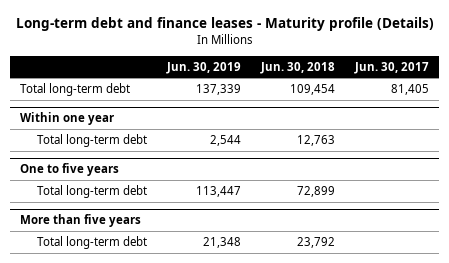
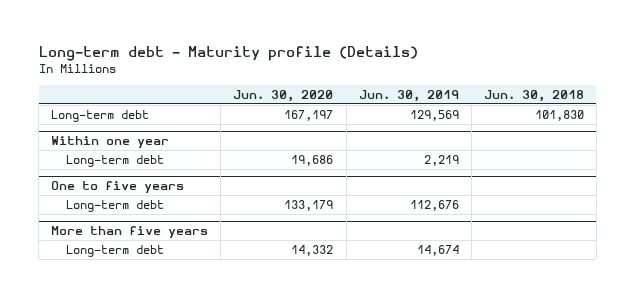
- Long-term debt and finance leases - Maturity profile (Details)
+ Long-term debt - Maturity profile (Details)
- | Jun. 30, 2019 | Jun. 30, 2018 | Jun. 30, 2017
+ | Jun. 30, 2020 | Jun. 30, 2019 | Jun. 30, 2018
- Total long-term debt | 137,339 | 109,454 | 81,405
+ Long-term debt | 167,197 | 129,569 | 101,830
@ Within one year
- Total long-term debt | 2,544 | 12,763 |
+ Long-term debt | 19,686 | 2,219 |
@ One to five years
- Total long-term debt | 113,447 | 72,899 |
+ Long-term debt | 133,179 | 112,676 |
@ More than five years
- Total long-term debt | 21,348 | 23,792 |
+ Long-term debt | 14,332 | 14,674 |

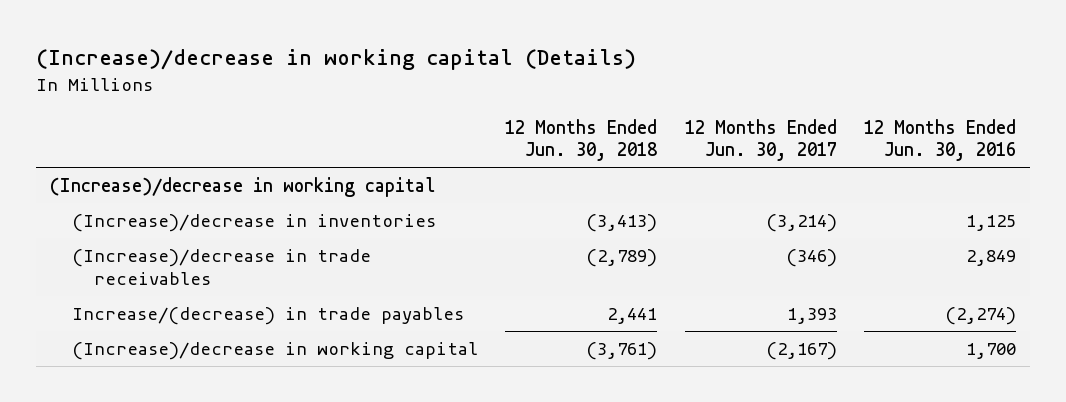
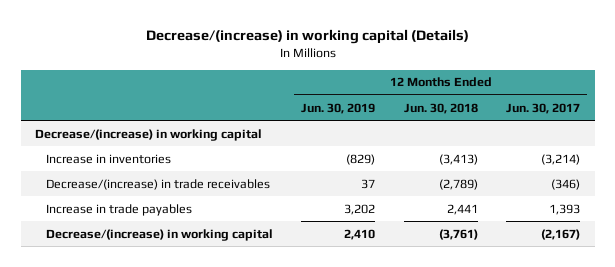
- (Increase)/decrease in working capital (Details)
+ Decrease/(increase) in working capital (Details)
- | 12 Months Ended Jun. 30, 2018 | 12 Months Ended Jun. 30, 2017 | 12 Months Ended Jun. 30, 2016
+ | 12 Months Ended Jun. 30, 2019 | 12 Months Ended Jun. 30, 2018 | 12 Months Ended Jun. 30, 2017
- (Increase)/decrease in working capital
- (Increase)/decrease in inventories | (3,413) | (3,214) | 1,125
- (Increase)/decrease in trade receivables | (2,789) | (346) | 2,849
- Increase/(decrease) in trade payables | 2,441 | 1,393 | (2,274)
- (Increase)/decrease in working capital | (3,761) | (2,167) | 1,700
+ Decrease/(increase) in working capital
+ Increase in inventories | (829) | (3,413) | (3,214)
+ Decrease/(increase) in trade receivables | 37 | (2,789) | (346)
+ Increase in trade payables | 3,202 | 2,441 | 1,393
+ Decrease/(increase) in working capital | 2,410 | (3,761) | (2,167)

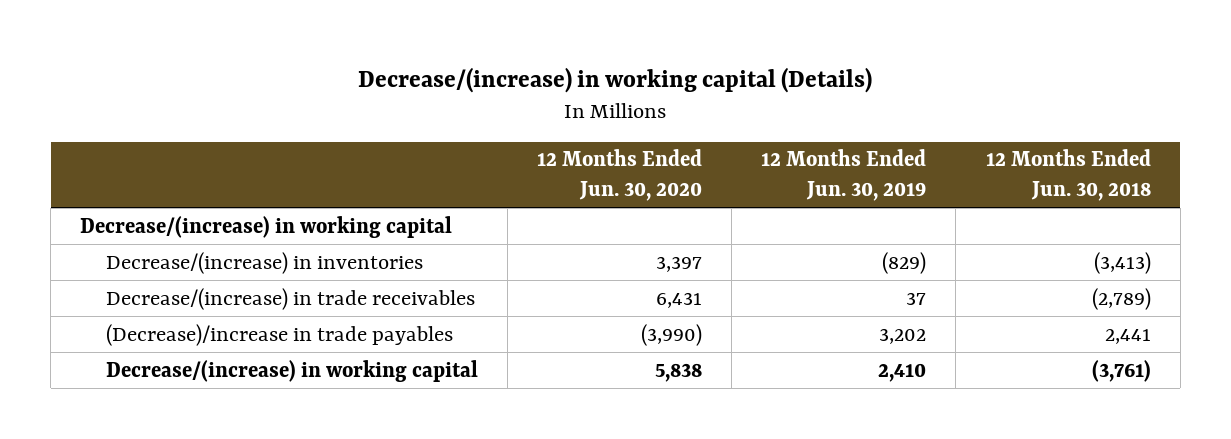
- | 12 Months Ended Jun. 30, 2019 | 12 Months Ended Jun. 30, 2018 | 12 Months Ended Jun. 30, 2017
+ | 12 Months Ended Jun. 30, 2020 | 12 Months Ended Jun. 30, 2019 | 12 Months Ended Jun. 30, 2018
- Increase in inventories | (829) | (3,413) | (3,214)
+ Decrease/(increase) in inventories | 3,397 | (829) | (3,413)
- Increase in trade payables | 3,202 | 2,441 | 1,393
+ (Decrease)/increase in trade payables | (3,990) | 3,202 | 2,441

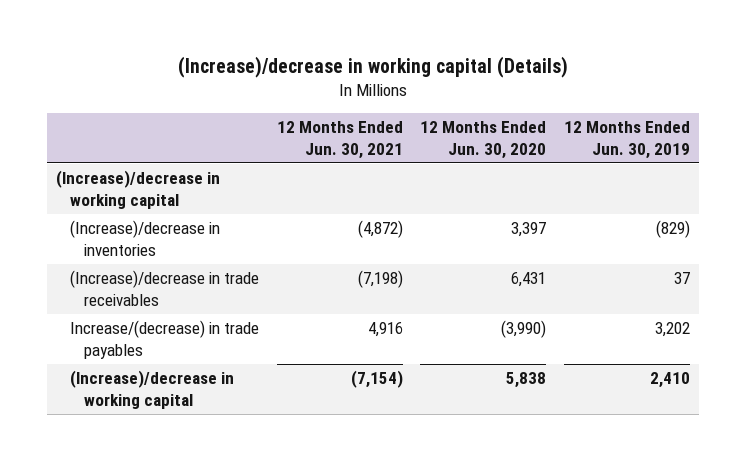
- Decrease/(increase) in working capital (Details)
+ (Increase)/decrease in working capital (Details)
- | 12 Months Ended Jun. 30, 2020 | 12 Months Ended Jun. 30, 2019 | 12 Months Ended Jun. 30, 2018
+ | 12 Months Ended Jun. 30, 2021 | 12 Months Ended Jun. 30, 2020 | 12 Months Ended Jun. 30, 2019
- Decrease/(increase) in working capital
- Decrease/(increase) in inventories | 3,397 | (829) | (3,413)
- Decrease/(increase) in trade receivables | 6,431 | 37 | (2,789)
- (Decrease)/increase in trade payables | (3,990) | 3,202 | 2,441
- Decrease/(increase) in working capital | 5,838 | 2,410 | (3,761)
+ (Increase)/decrease in working capital
+ (Increase)/decrease in inventories | (4,872) | 3,397 | (829)
+ (Increase)/decrease in trade receivables | (7,198) | 6,431 | 37
+ Increase/(decrease) in trade payables | 4,916 | (3,990) | 3,202
+ (Increase)/decrease in working capital | (7,154) | 5,838 | 2,410

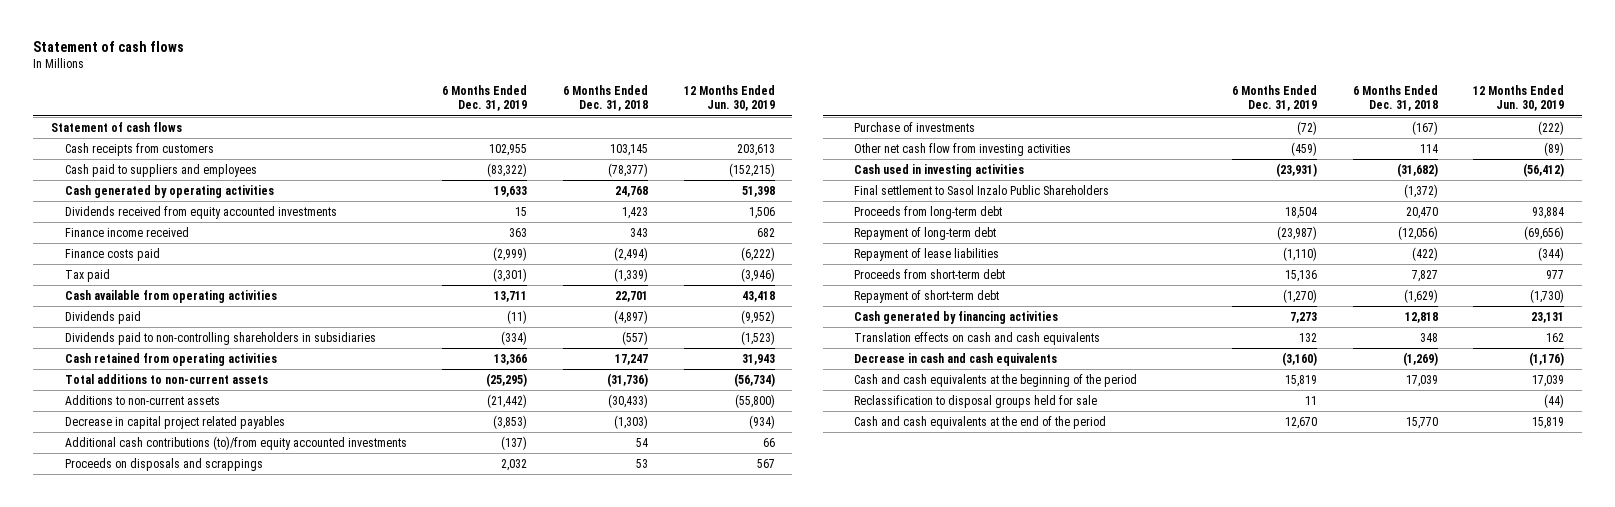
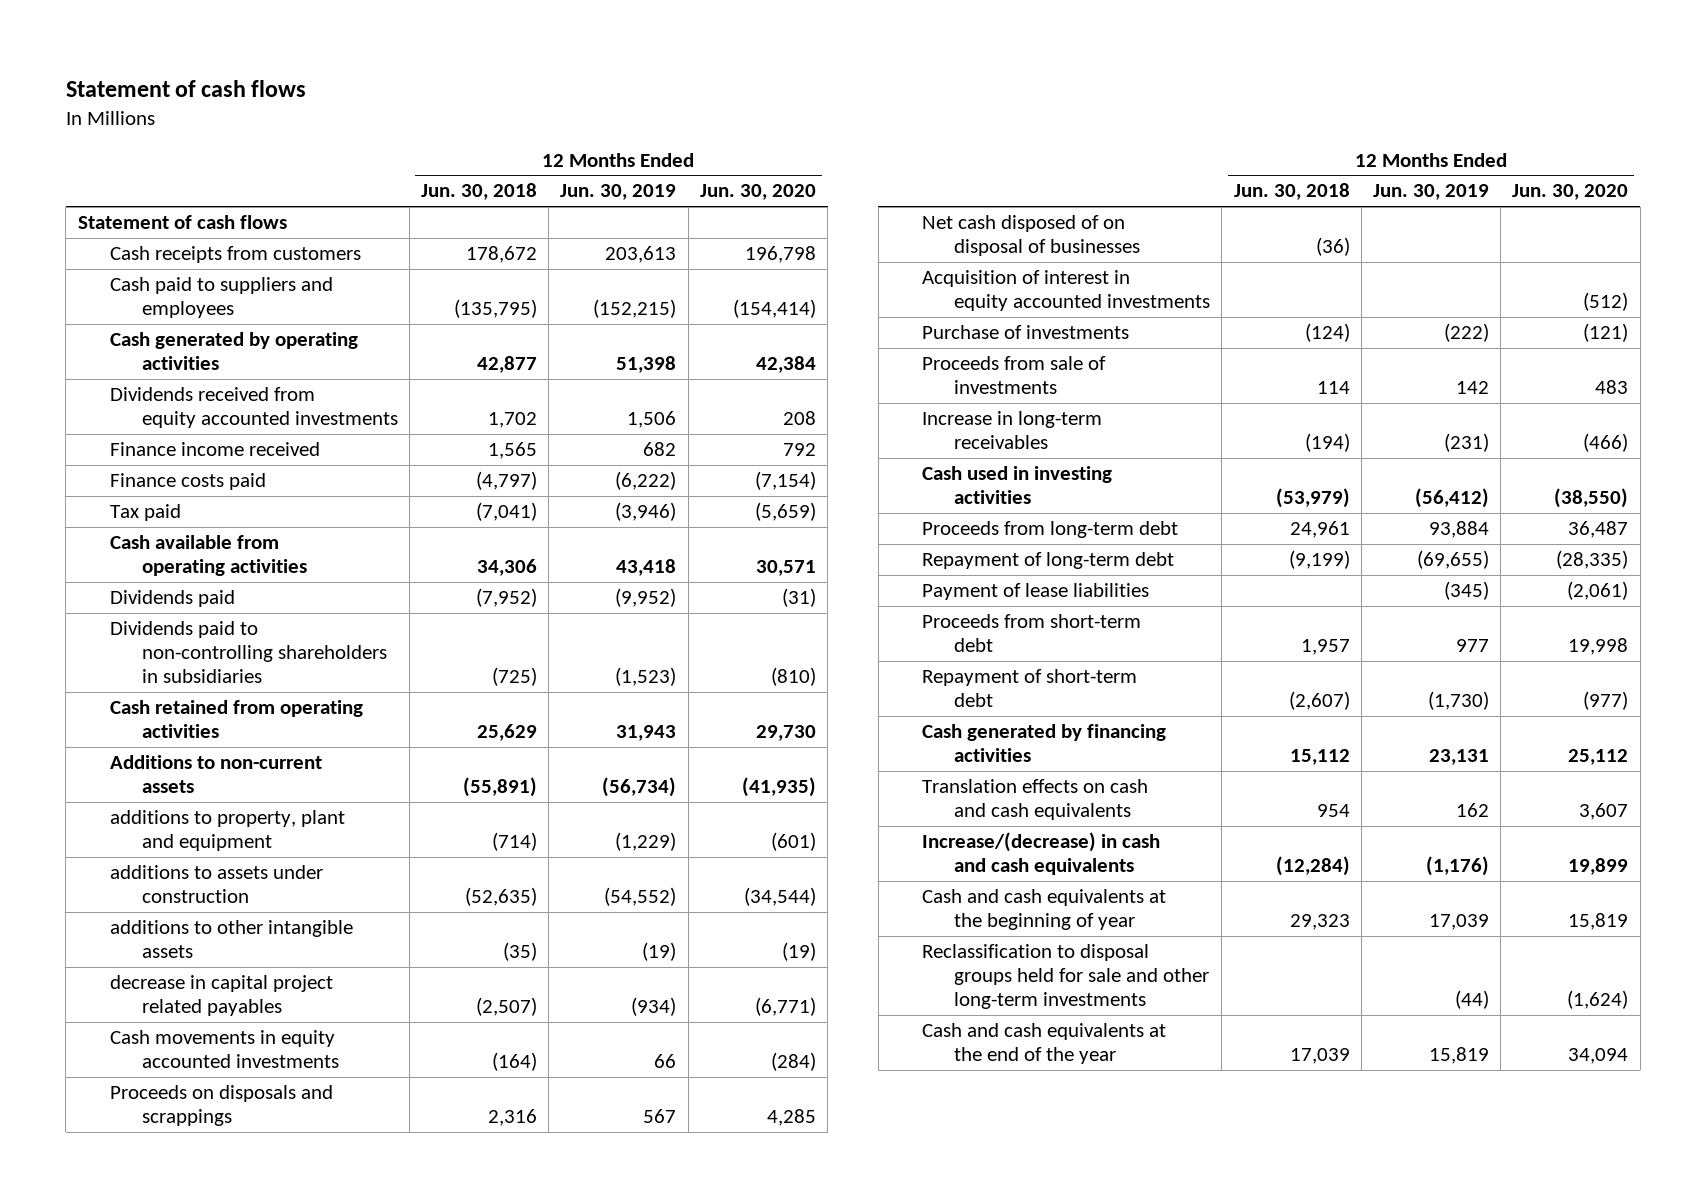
- | 6 Months Ended Dec. 31, 2019 | 6 Months Ended Dec. 31, 2018 | 12 Months Ended Jun. 30, 2019
+ | 12 Months Ended Jun. 30, 2018 | 12 Months Ended Jun. 30, 2019 | 12 Months Ended Jun. 30, 2020
- Total additions to non-current assets | (25,295) | (31,736) | (56,734)
- Additions to non-current assets | (21,442) | (30,433) | (55,800)
- Decrease in capital project related payables | (3,853) | (1,303) | (934)
- Additional cash contributions (to)/from equity accounted investments | (137) | 54 | 66
+ Additions to non-current assets | (55,891) | (56,734) | (41,935)
+ additions to property, plant and equipment | (714) | (1,229) | (601)
+ additions to assets under construction | (52,635) | (54,552) | (34,544)
+ additions to other intangible assets | (35) | (19) | (19)
+ decrease in capital project related payables | (2,507) | (934) | (6,771)
+ Cash movements in equity accounted investments | (164) | 66 | (284)
+ Net cash disposed of on disposal of businesses | (36) | |
+ Acquisition of interest in equity accounted investments | | | (512)
- Other net cash flow from investing activities | (459) | 114 | (89)
+ Proceeds from sale of investments | 114 | 142 | 483
+ Increase in long-term receivables | (194) | (231) | (466)
- Final settlement to Sasol Inzalo Public Shareholders | | (1,372) |
- Repayment of long-term debt | (23,987) | (12,056) | (69,656)
- Repayment of lease liabilities | (1,110) | (422) | (344)
+ Repayment of long-term debt | (9,199) | (69,655) | (28,335)
+ Payment of lease liabilities | | (345) | (2,061)
- Decrease in cash and cash equivalents | (3,160) | (1,269) | (1,176)
- Cash and cash equivalents at the beginning of the period | 15,819 | 17,039 | 17,039
- Reclassification to disposal groups held for sale | 11 | | (44)
- Cash and cash equivalents at the end of the period | 12,670 | 15,770 | 15,819
+ Increase/(decrease) in cash and cash equivalents | (12,284) | (1,176) | 19,899
+ Cash and cash equivalents at the beginning of year | 29,323 | 17,039 | 15,819
+ Reclassification to disposal groups held for sale and other long-term investments | | (44) | (1,624)
+ Cash and cash equivalents at the end of the year | 17,039 | 15,819 | 34,094

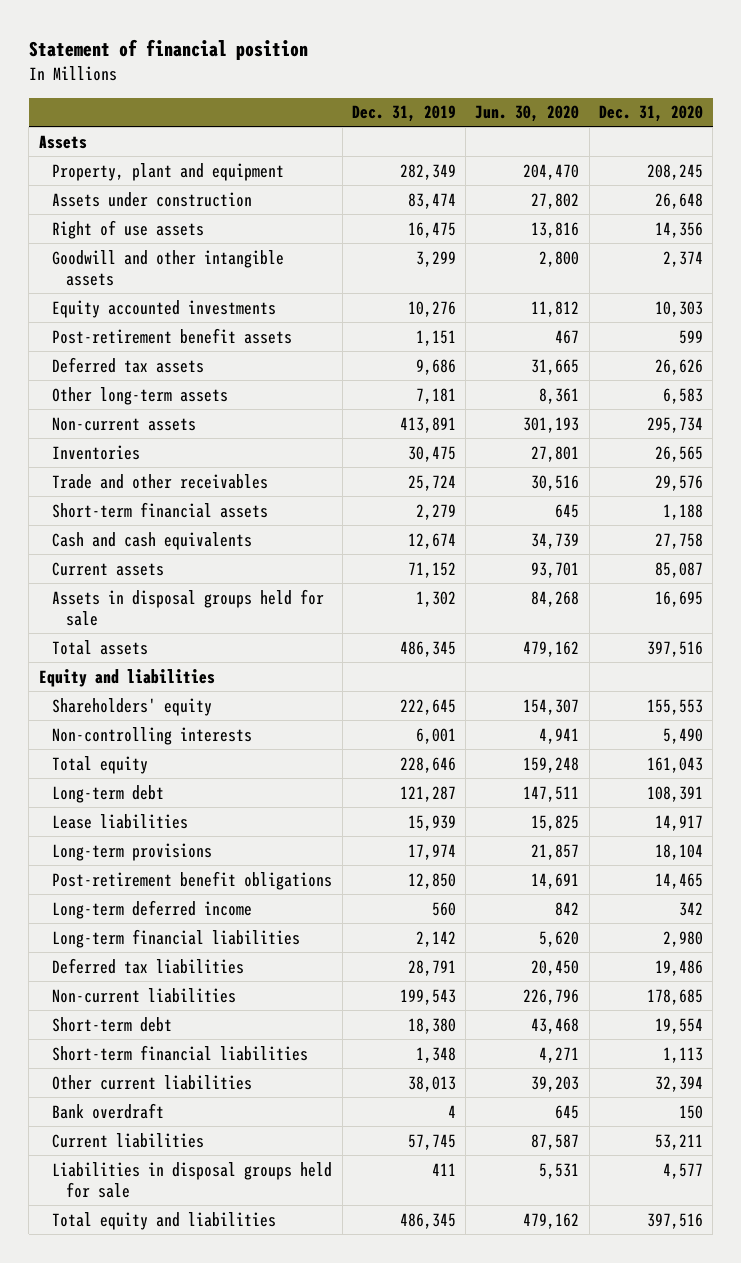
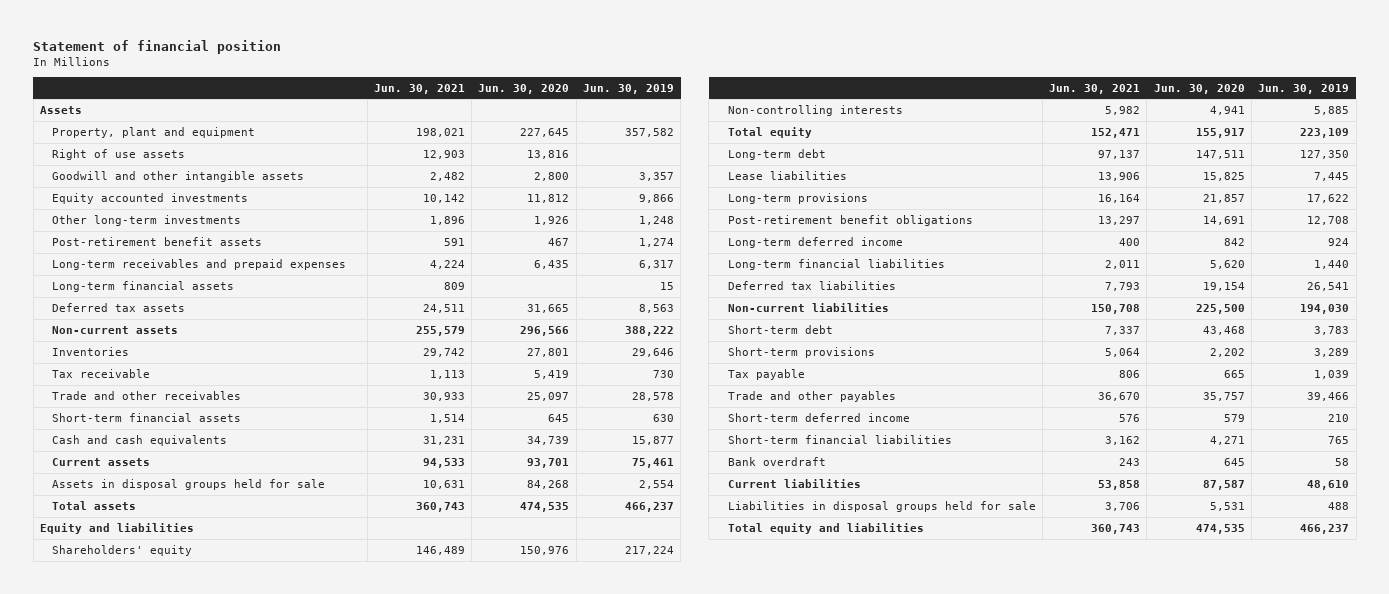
- | Dec. 31, 2019 | Jun. 30, 2020 | Dec. 31, 2020
+ | Jun. 30, 2021 | Jun. 30, 2020 | Jun. 30, 2019
- Property, plant and equipment | 282,349 | 204,470 | 208,245
- Assets under construction | 83,474 | 27,802 | 26,648
+ Property, plant and equipment | 198,021 | 227,645 | 357,582
+ Other long-term investments | 1,896 | 1,926 | 1,248
+ Long-term receivables and prepaid expenses | 4,224 | 6,435 | 6,317
+ Long-term financial assets | 809 | | 15
- Other long-term assets | 7,181 | 8,361 | 6,583
- Non-current assets | 413,891 | 301,193 | 295,734
+ Non-current assets | 255,579 | 296,566 | 388,222
- Trade and other receivables | 25,724 | 30,516 | 29,576
+ Tax receivable | 1,113 | 5,419 | 730
+ Trade and other receivables | 30,933 | 25,097 | 28,578
- Total assets | 486,345 | 479,162 | 397,516
+ Total assets | 360,743 | 474,535 | 466,237
- Shareholders' equity | 222,645 | 154,307 | 155,553
+ Shareholders' equity | 146,489 | 150,976 | 217,224
- Total equity | 228,646 | 159,248 | 161,043
+ Total equity | 152,471 | 155,917 | 223,109
- Deferred tax liabilities | 28,791 | 20,450 | 19,486
- Non-current liabilities | 199,543 | 226,796 | 178,685
+ Deferred tax liabilities | 7,793 | 19,154 | 26,541
+ Non-current liabilities | 150,708 | 225,500 | 194,030
+ Short-term provisions | 5,064 | 2,202 | 3,289
+ Tax payable | 806 | 665 | 1,039
+ Trade and other payables | 36,670 | 35,757 | 39,466
+ Short-term deferred income | 576 | 579 | 210
- Other current liabilities | 38,013 | 39,203 | 32,394
- Total equity and liabilities | 486,345 | 479,162 | 397,516
+ Total equity and liabilities | 360,743 | 474,535 | 466,237

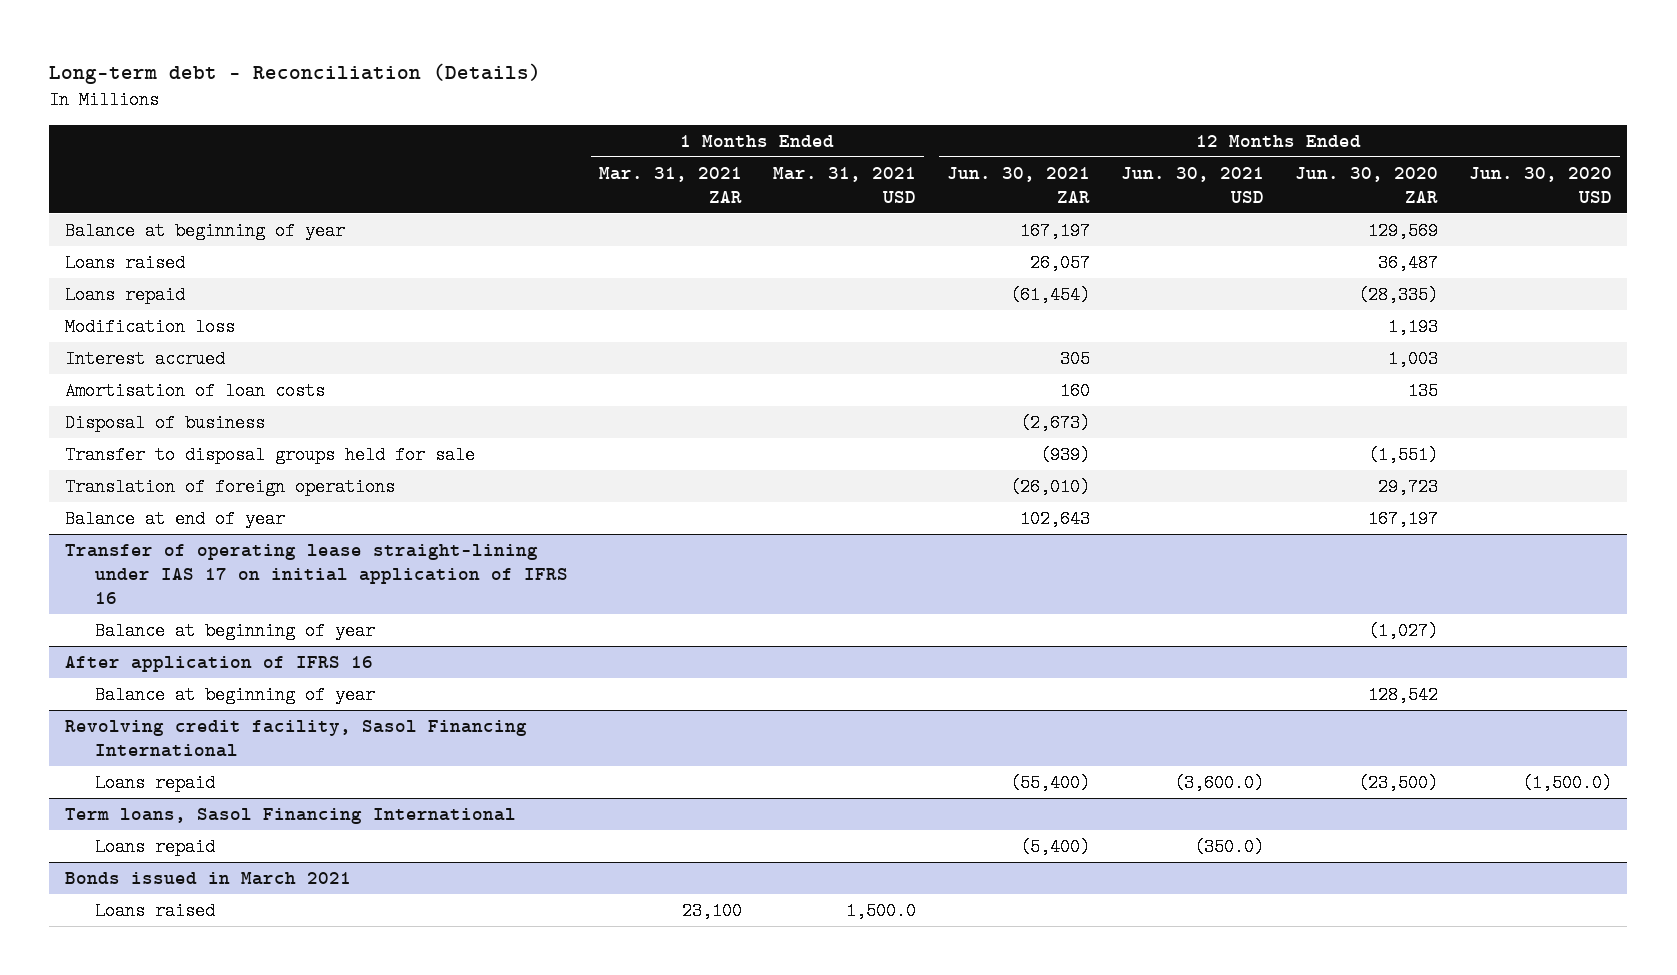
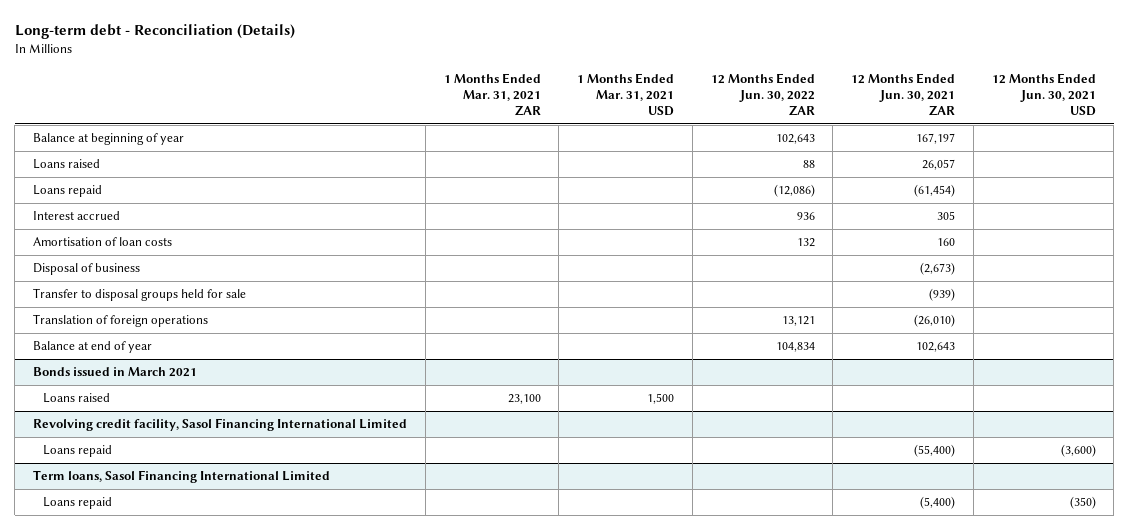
- | 1 Months Ended Mar. 31, 2021 ZAR | 1 Months Ended Mar. 31, 2021 USD | 12 Months Ended Jun. 30, 2021 ZAR | 12 Months Ended Jun. 30, 2021 USD | 12 Months Ended Jun. 30, 2020 ZAR | 12 Months Ended Jun. 30, 2020 USD
+ | 1 Months Ended Mar. 31, 2021 ZAR | 1 Months Ended Mar. 31, 2021 USD | 12 Months Ended Jun. 30, 2022 ZAR | 12 Months Ended Jun. 30, 2021 ZAR | 12 Months Ended Jun. 30, 2021 USD
- Modification loss | | | | | 1,193 |
- Transfer of operating lease straight-lining under IAS 17 on initial application of IFRS 16
- Balance at beginning of year | | | | | (1,027) |
- After application of IFRS 16
- Balance at beginning of year | | | | | 128,542 |
- Revolving credit facility, Sasol Financing International
- Loans repaid | | | (55,400) | (3,600.0) | (23,500) | (1,500.0)
- Term loans, Sasol Financing International
- Loans repaid | | | (5,400) | (350.0) | |
@ Bonds issued in March 2021
- Loans raised | 23,100 | 1,500.0 | | | |
+ Loans raised | 23,100 | 1,500 | | |
+ Revolving credit facility, Sasol Financing International Limited
+ Loans repaid | | | | (55,400) | (3,600)
+ Term loans, Sasol Financing International Limited
+ Loans repaid | | | | (5,400) | (350)

